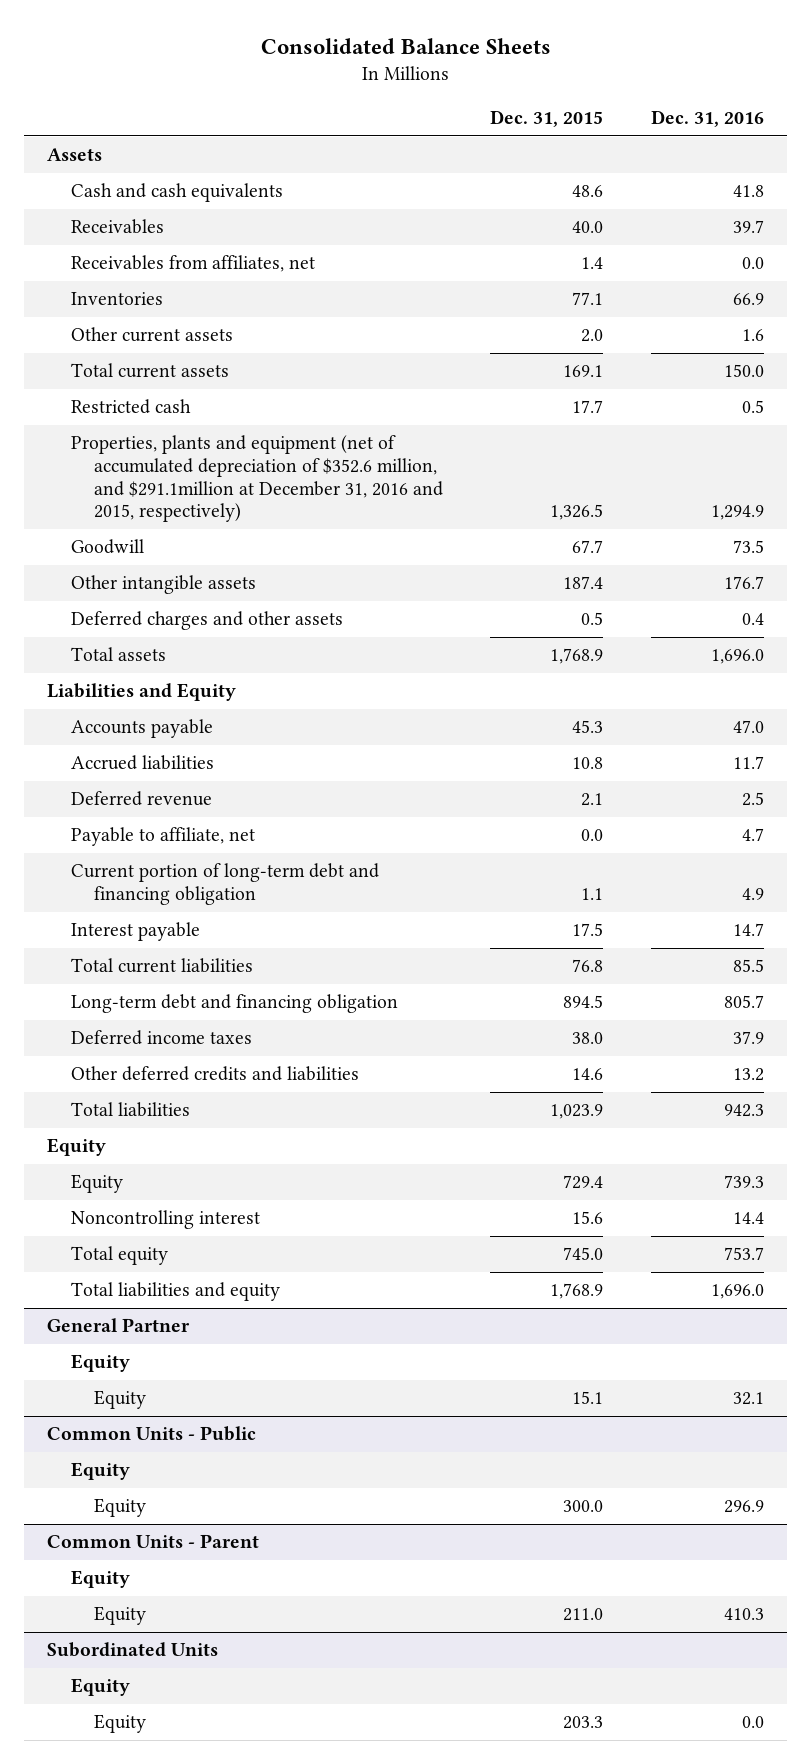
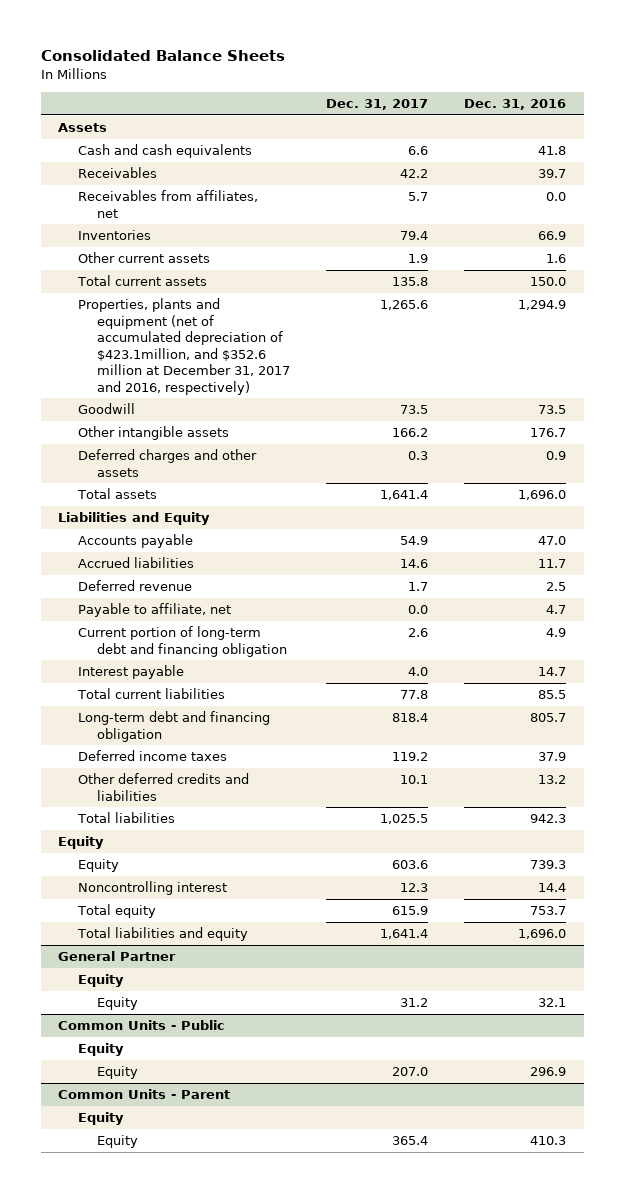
- | Dec. 31, 2015 | Dec. 31, 2016
+ | Dec. 31, 2017 | Dec. 31, 2016
- Restricted cash | 17.7 | 0.5
- Properties, plants and equipment (net of accumulated depreciation of $352.6 million, and $291.1million at December 31, 2016 and 2015, respectively) | 1,326.5 | 1,294.9
+ Properties, plants and equipment (net of accumulated depreciation of $423.1million, and $352.6 million at December 31, 2017 and 2016, respectively) | 1,265.6 | 1,294.9
- Deferred charges and other assets | 0.5 | 0.4
+ Deferred charges and other assets | 0.3 | 0.9
- Subordinated Units
- Equity
- Equity | 203.3 | 0.0

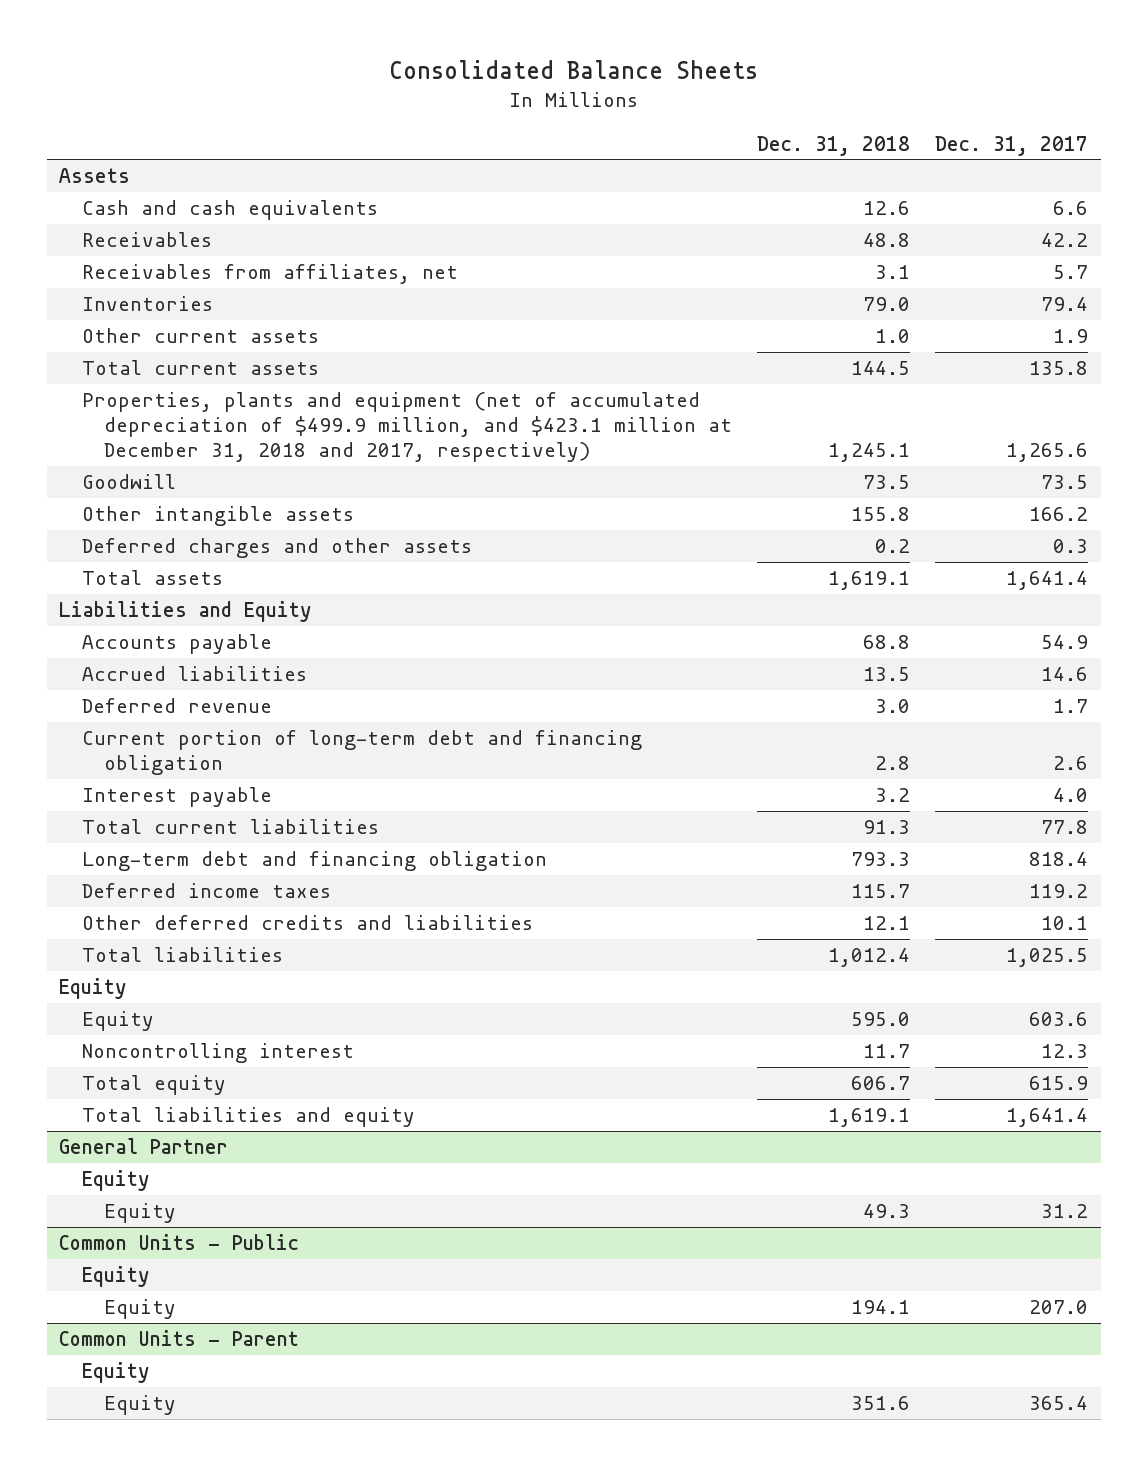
- | Dec. 31, 2017 | Dec. 31, 2016
+ | Dec. 31, 2018 | Dec. 31, 2017
- Properties, plants and equipment (net of accumulated depreciation of $423.1million, and $352.6 million at December 31, 2017 and 2016, respectively) | 1,265.6 | 1,294.9
+ Properties, plants and equipment (net of accumulated depreciation of $499.9 million, and $423.1 million at December 31, 2018 and 2017, respectively) | 1,245.1 | 1,265.6
- Payable to affiliate, net | 0.0 | 4.7

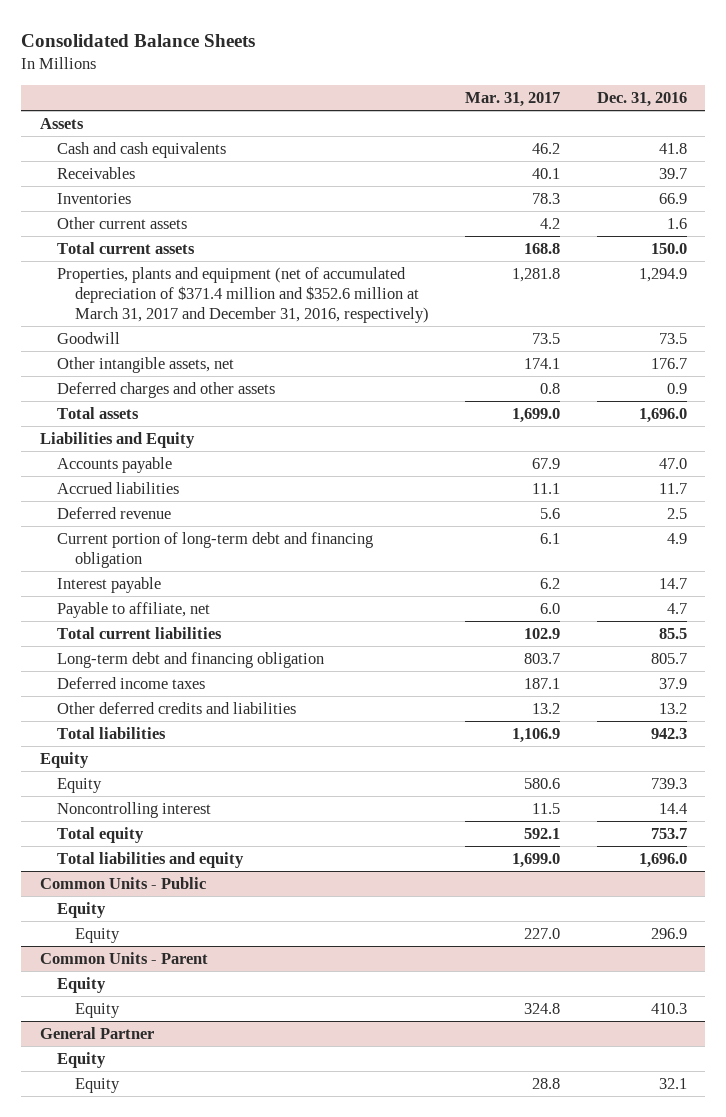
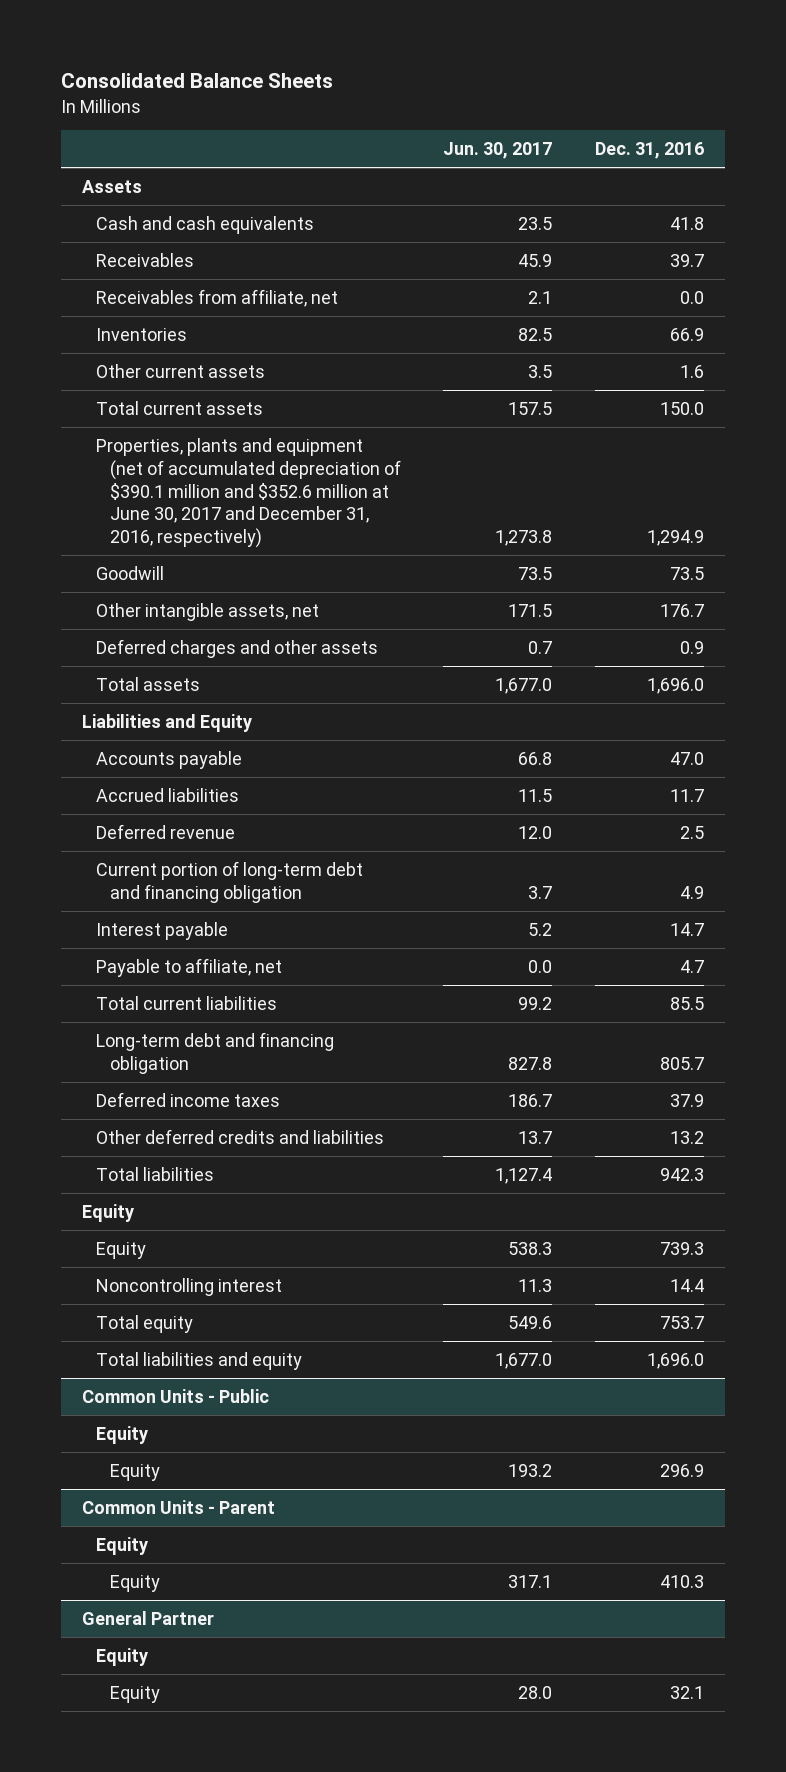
- | Mar. 31, 2017 | Dec. 31, 2016
+ | Jun. 30, 2017 | Dec. 31, 2016
+ Receivables from affiliate, net | 2.1 | 0.0
- Properties, plants and equipment (net of accumulated depreciation of $371.4 million and $352.6 million at March 31, 2017 and December 31, 2016, respectively) | 1,281.8 | 1,294.9
+ Properties, plants and equipment (net of accumulated depreciation of $390.1 million and $352.6 million at June 30, 2017 and December 31, 2016, respectively) | 1,273.8 | 1,294.9

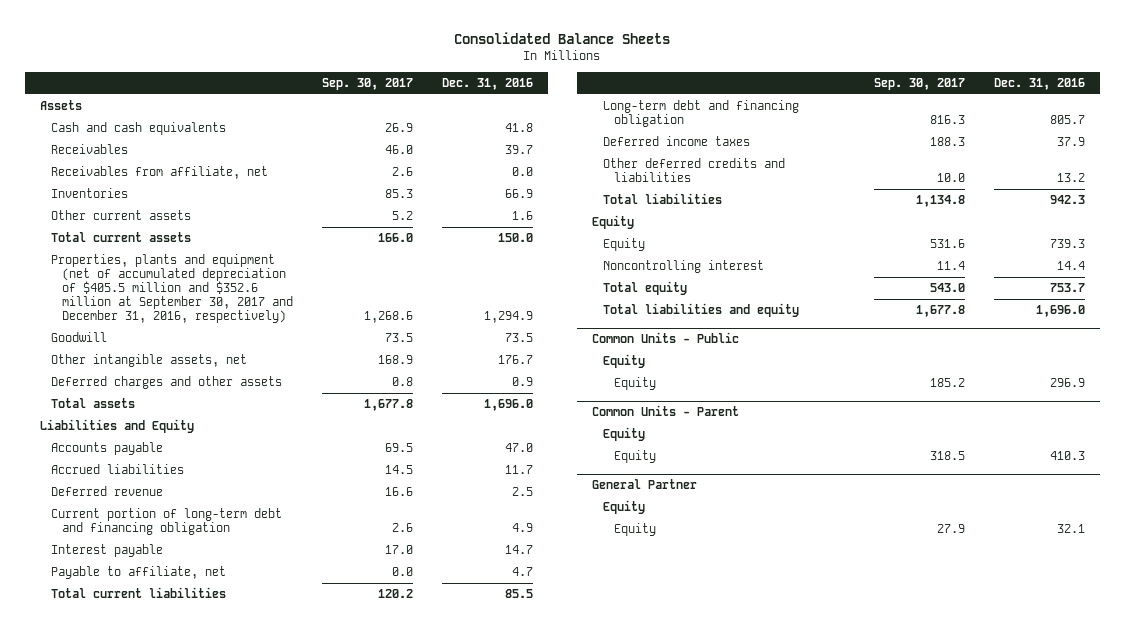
- | Jun. 30, 2017 | Dec. 31, 2016
+ | Sep. 30, 2017 | Dec. 31, 2016
- Properties, plants and equipment (net of accumulated depreciation of $390.1 million and $352.6 million at June 30, 2017 and December 31, 2016, respectively) | 1,273.8 | 1,294.9
+ Properties, plants and equipment (net of accumulated depreciation of $405.5 million and $352.6 million at September 30, 2017 and December 31, 2016, respectively) | 1,268.6 | 1,294.9

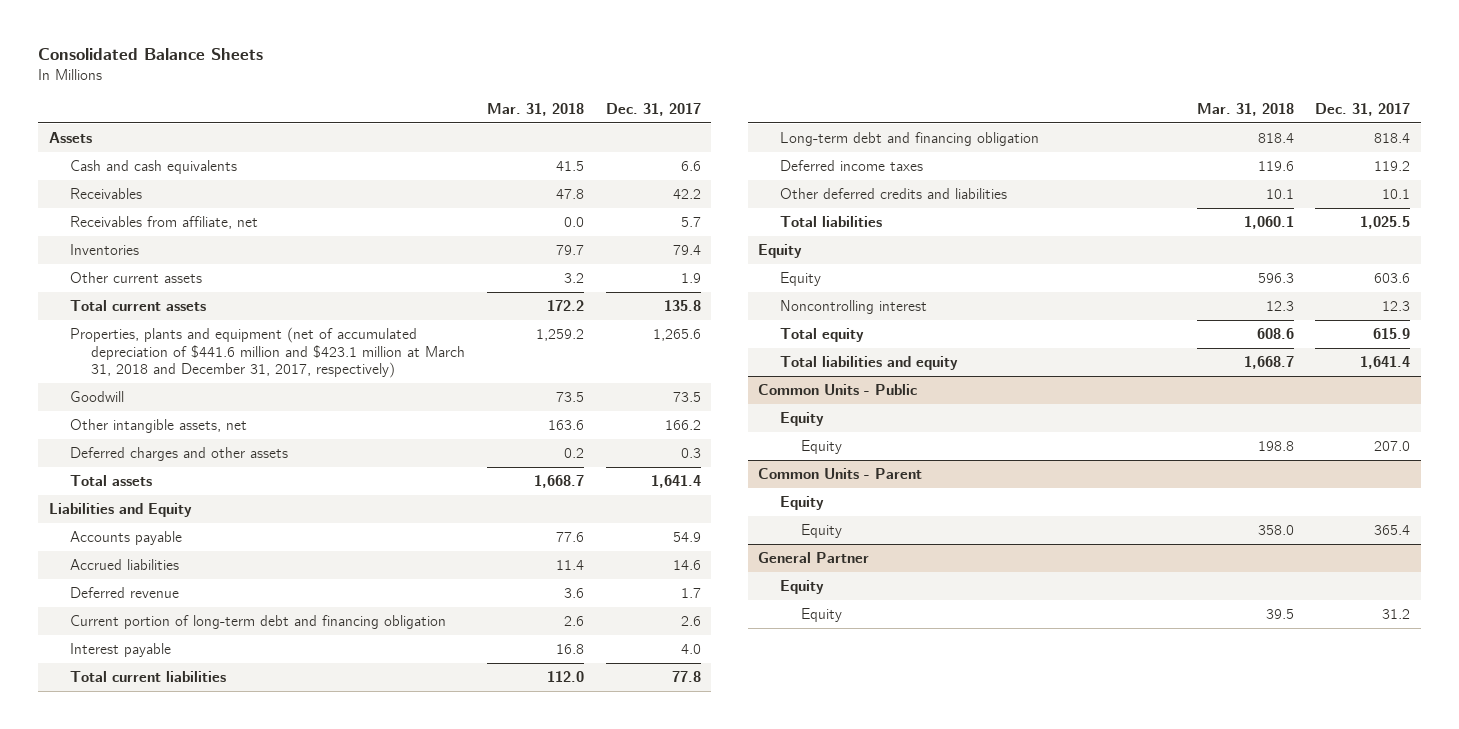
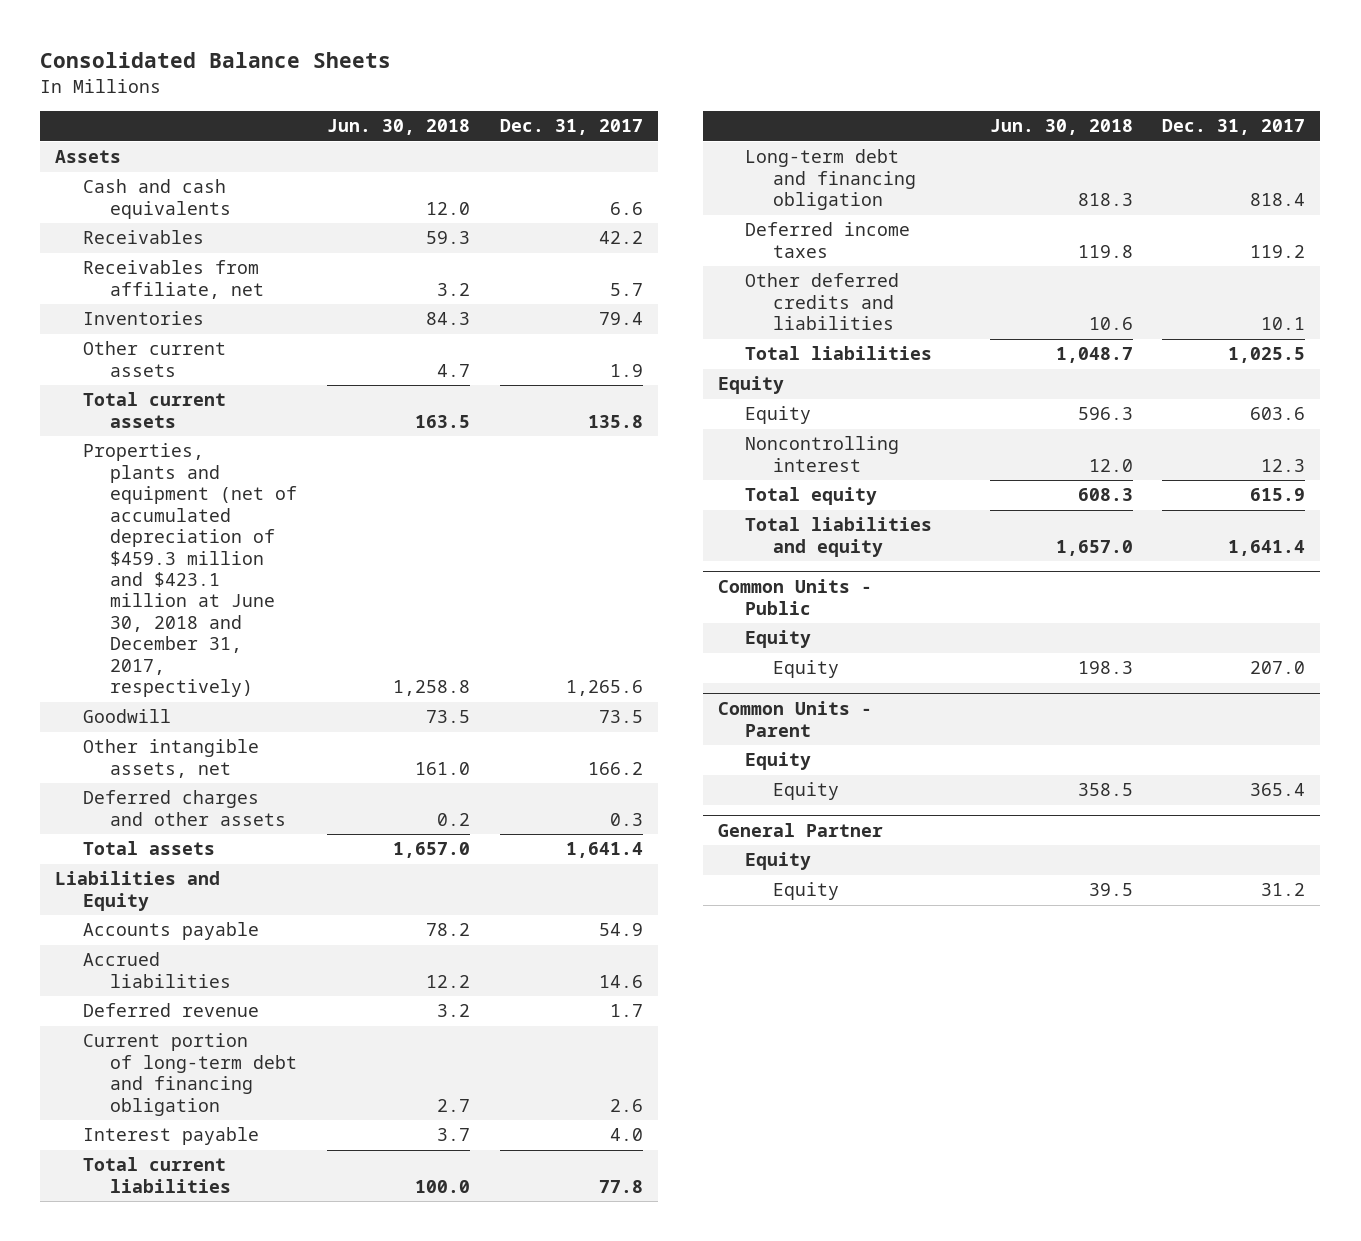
- | Mar. 31, 2018 | Dec. 31, 2017
+ | Jun. 30, 2018 | Dec. 31, 2017
- Properties, plants and equipment (net of accumulated depreciation of $441.6 million and $423.1 million at March 31, 2018 and December 31, 2017, respectively) | 1,259.2 | 1,265.6
+ Properties, plants and equipment (net of accumulated depreciation of $459.3 million and $423.1 million at June 30, 2018 and December 31, 2017, respectively) | 1,258.8 | 1,265.6

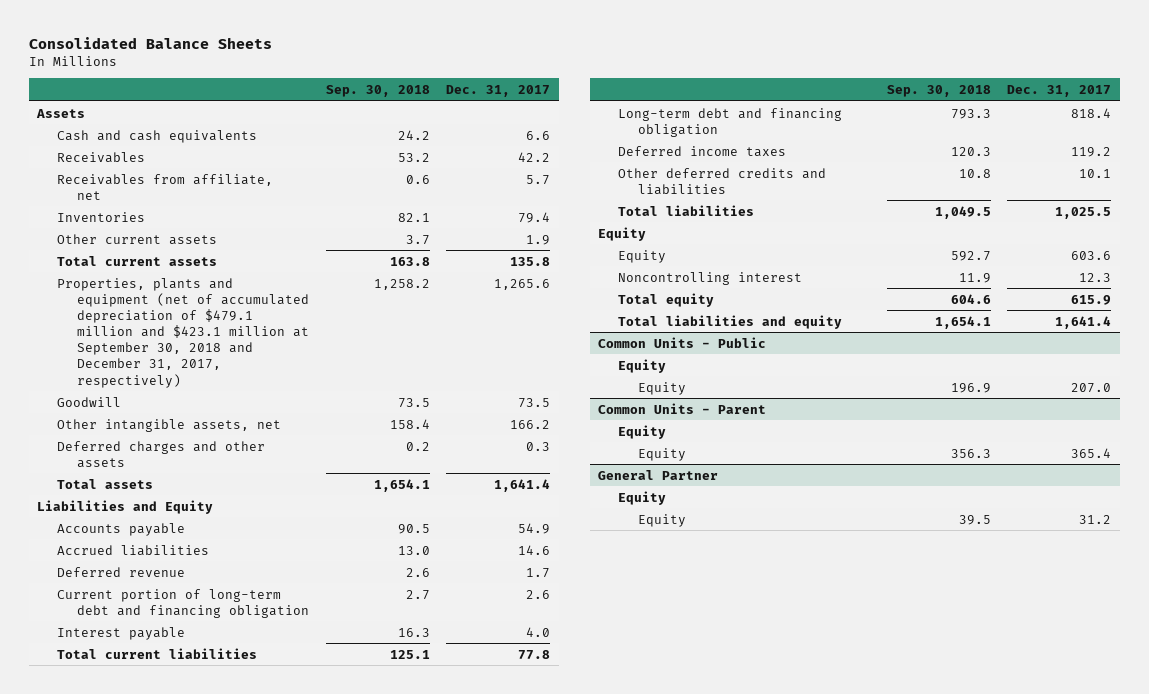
- | Jun. 30, 2018 | Dec. 31, 2017
+ | Sep. 30, 2018 | Dec. 31, 2017
- Properties, plants and equipment (net of accumulated depreciation of $459.3 million and $423.1 million at June 30, 2018 and December 31, 2017, respectively) | 1,258.8 | 1,265.6
+ Properties, plants and equipment (net of accumulated depreciation of $479.1 million and $423.1 million at September 30, 2018 and December 31, 2017, respectively) | 1,258.2 | 1,265.6

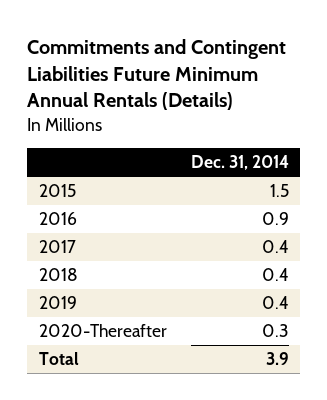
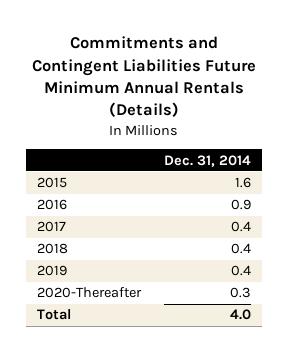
- 2015 | 1.5
+ 2015 | 1.6
- Total | 3.9
+ Total | 4.0

